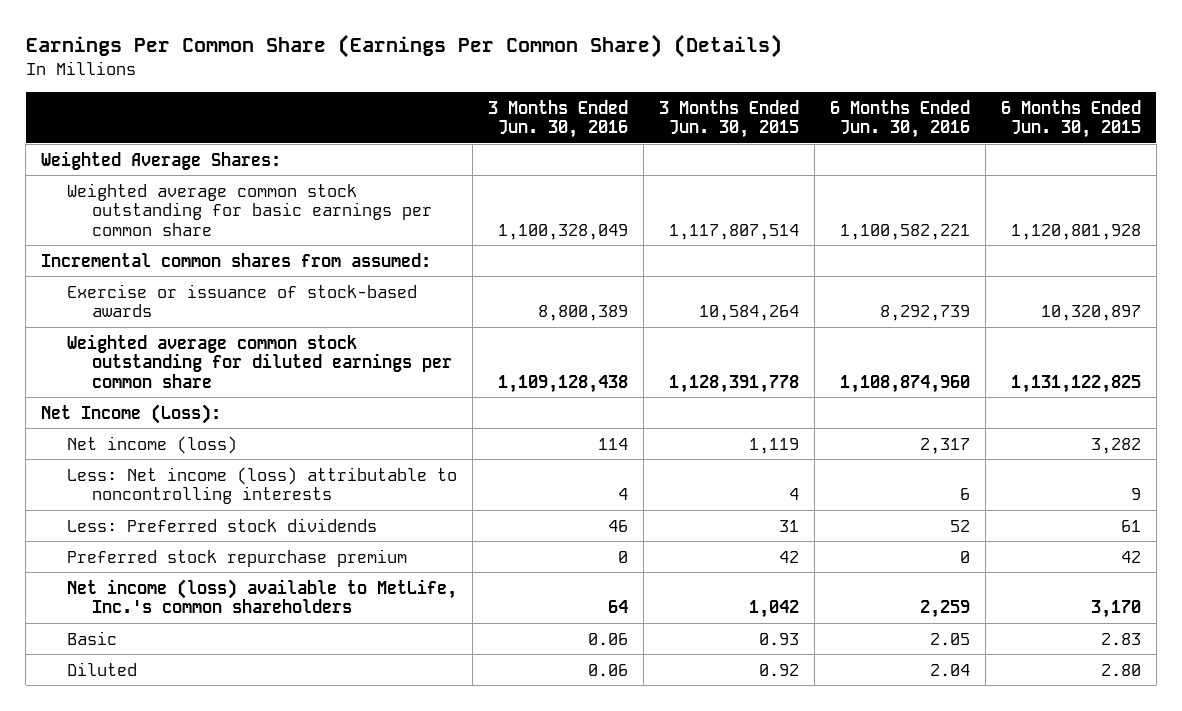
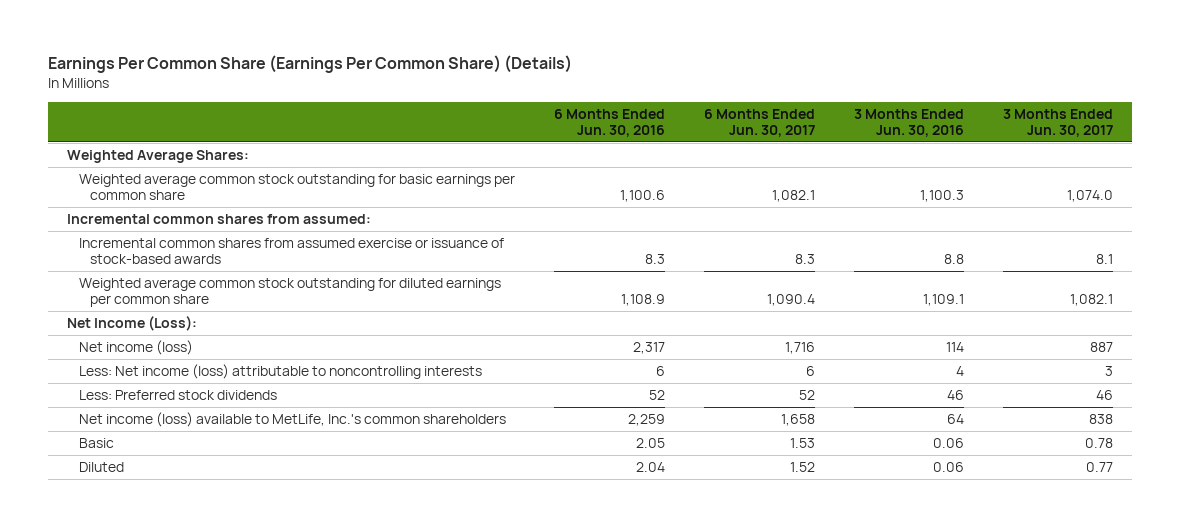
- | 3 Months Ended Jun. 30, 2016 | 3 Months Ended Jun. 30, 2015 | 6 Months Ended Jun. 30, 2016 | 6 Months Ended Jun. 30, 2015
+ | 6 Months Ended Jun. 30, 2016 | 6 Months Ended Jun. 30, 2017 | 3 Months Ended Jun. 30, 2016 | 3 Months Ended Jun. 30, 2017
- Weighted average common stock outstanding for basic earnings per common share | 1,100,328,049 | 1,117,807,514 | 1,100,582,221 | 1,120,801,928
+ Weighted average common stock outstanding for basic earnings per common share | 1,100.6 | 1,082.1 | 1,100.3 | 1,074.0
- Exercise or issuance of stock-based awards | 8,800,389 | 10,584,264 | 8,292,739 | 10,320,897
- Weighted average common stock outstanding for diluted earnings per common share | 1,109,128,438 | 1,128,391,778 | 1,108,874,960 | 1,131,122,825
+ Incremental common shares from assumed exercise or issuance of stock-based awards | 8.3 | 8.3 | 8.8 | 8.1
+ Weighted average common stock outstanding for diluted earnings per common share | 1,108.9 | 1,090.4 | 1,109.1 | 1,082.1
- Preferred stock repurchase premium | 0 | 42 | 0 | 42

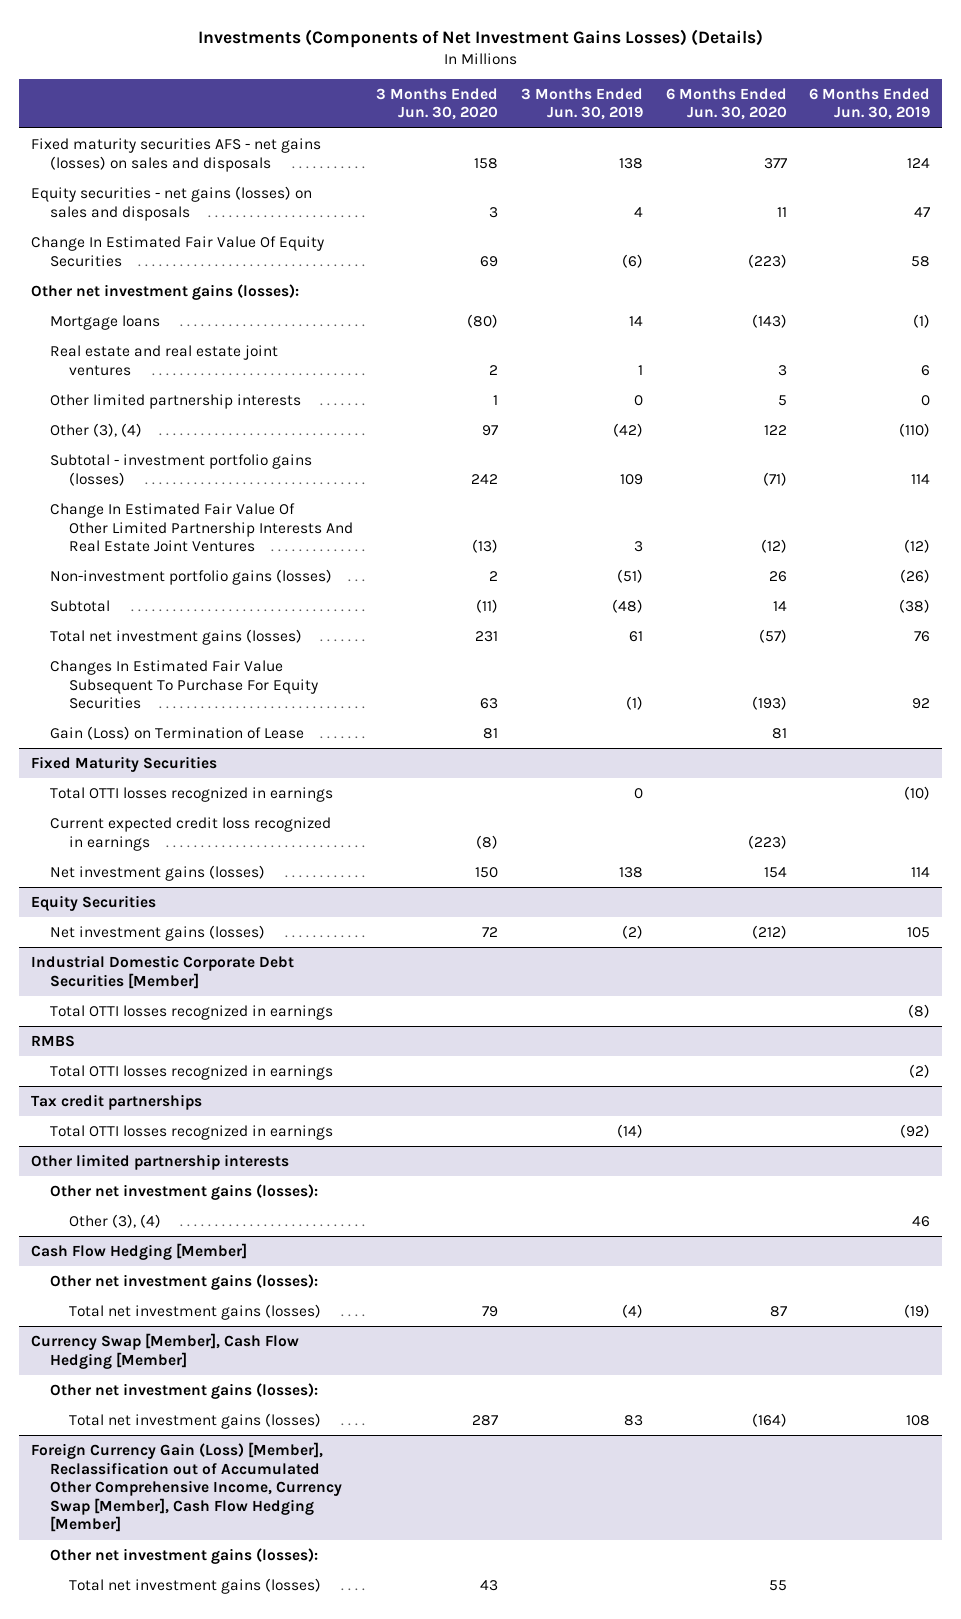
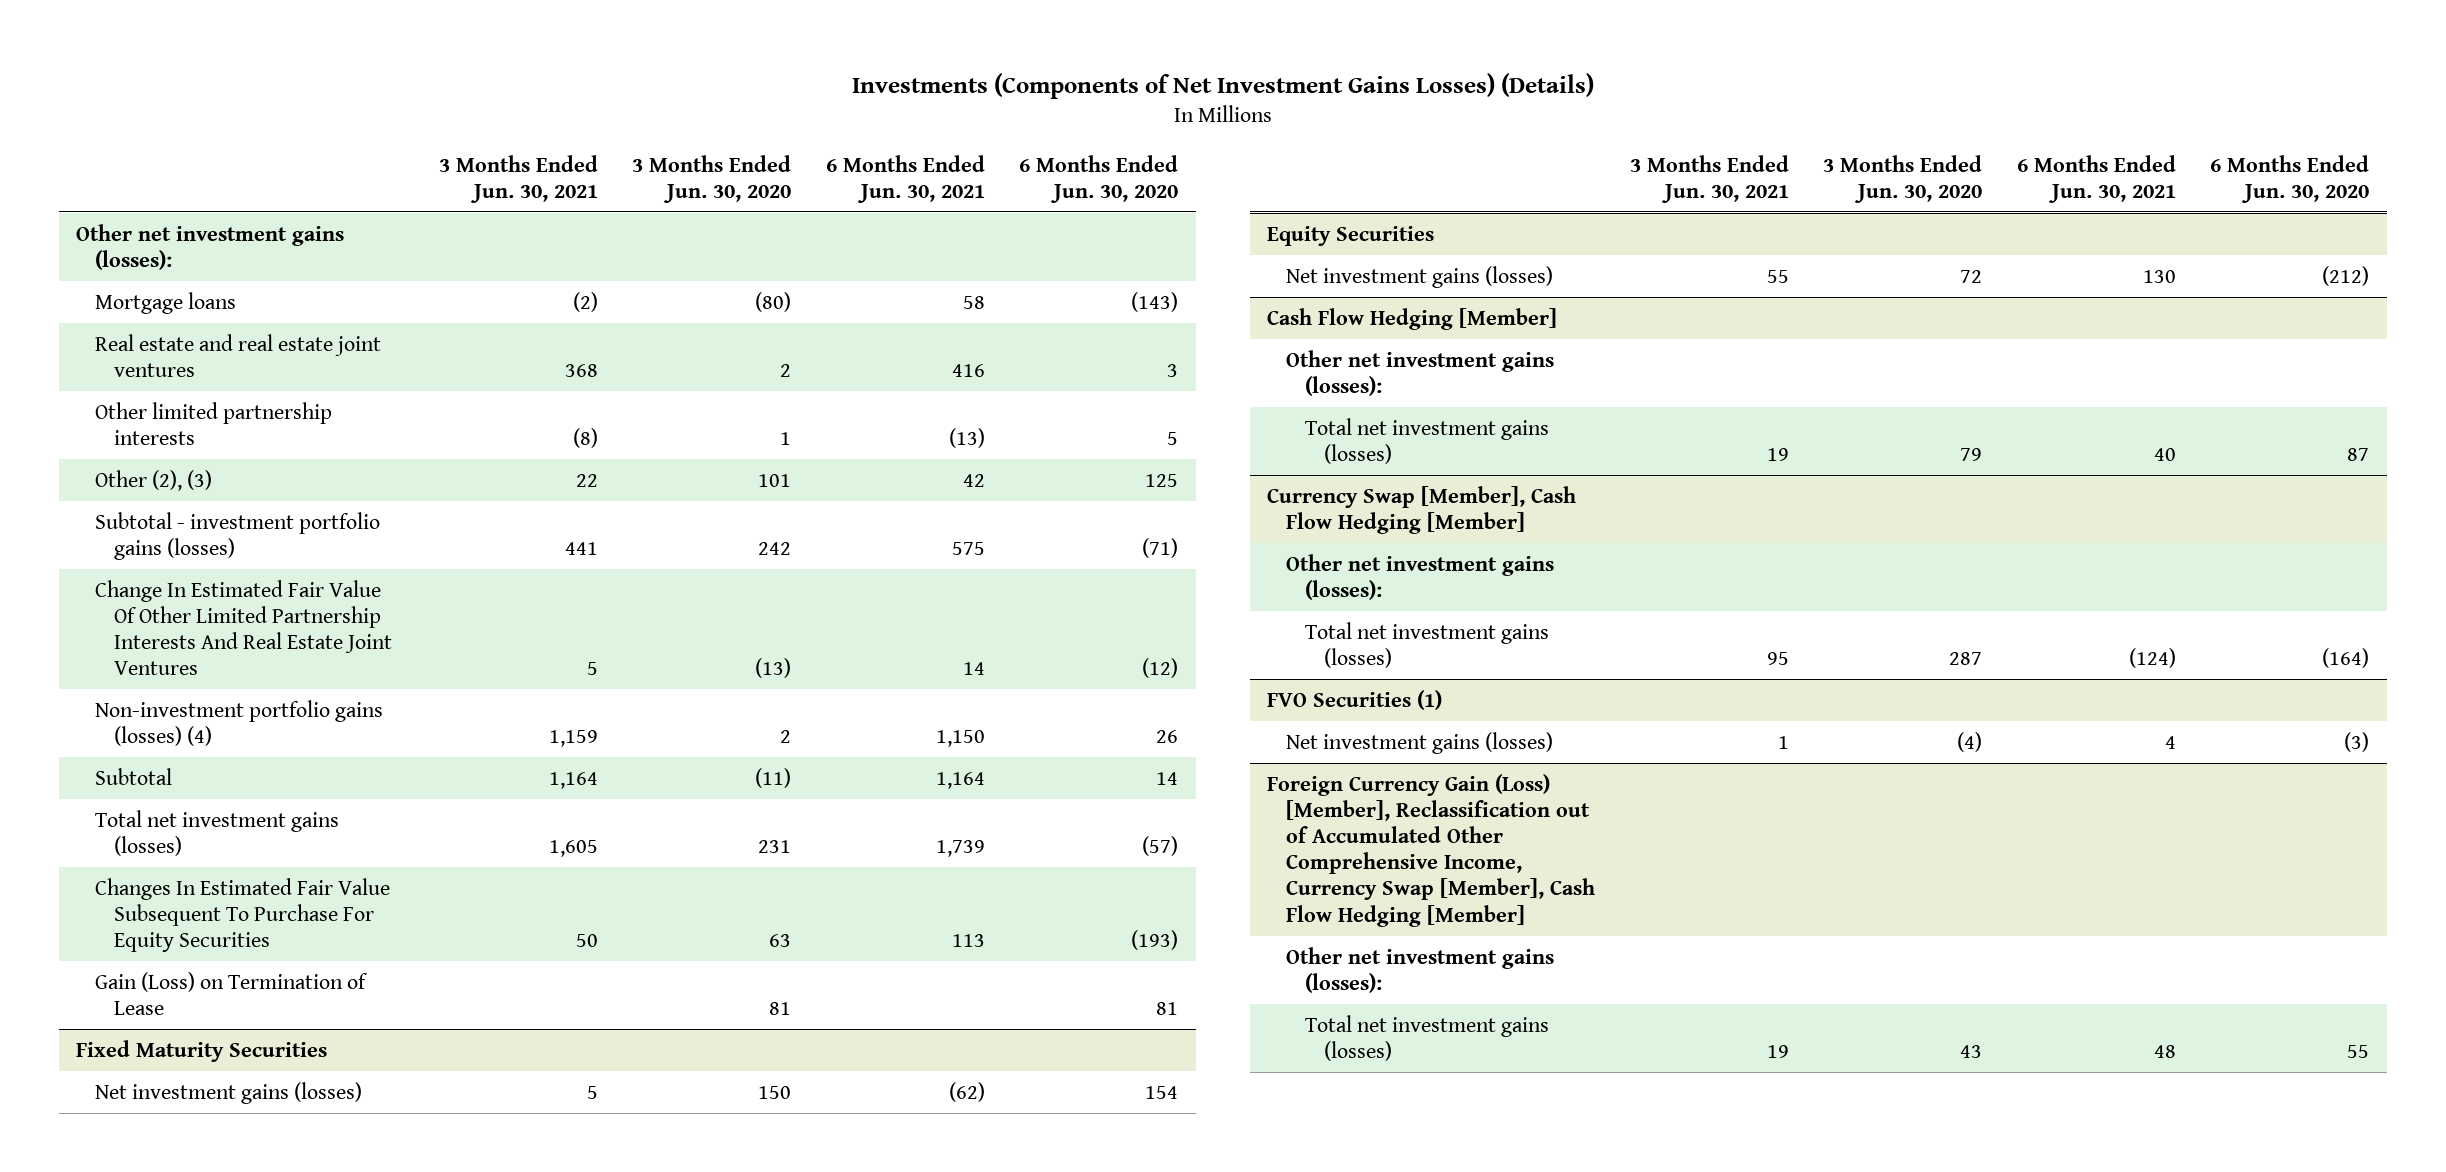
- | 3 Months Ended Jun. 30, 2020 | 3 Months Ended Jun. 30, 2019 | 6 Months Ended Jun. 30, 2020 | 6 Months Ended Jun. 30, 2019
+ | 3 Months Ended Jun. 30, 2021 | 3 Months Ended Jun. 30, 2020 | 6 Months Ended Jun. 30, 2021 | 6 Months Ended Jun. 30, 2020
- Fixed maturity securities AFS - net gains (losses) on sales and disposals | 158 | 138 | 377 | 124
- Equity securities - net gains (losses) on sales and disposals | 3 | 4 | 11 | 47
- Change In Estimated Fair Value Of Equity Securities | 69 | (6) | (223) | 58
- Other (3), (4) | 97 | (42) | 122 | (110)
+ Other (2), (3) | 22 | 101 | 42 | 125
- Non-investment portfolio gains (losses) | 2 | (51) | 26 | (26)
+ Non-investment portfolio gains (losses) (4) | 1,159 | 2 | 1,150 | 26
@ Fixed Maturity Securities
- Total OTTI losses recognized in earnings | | 0 | | (10)
- Current expected credit loss recognized in earnings | (8) | | (223) |
- Industrial Domestic Corporate Debt Securities [Member]
- Total OTTI losses recognized in earnings | | | | (8)
- RMBS
- Total OTTI losses recognized in earnings | | | | (2)
- Tax credit partnerships
- Total OTTI losses recognized in earnings | | (14) | | (92)
- Other limited partnership interests
- Other net investment gains (losses):
- Other (3), (4) | | | | 46
+ FVO Securities (1)
+ Net investment gains (losses) | 1 | (4) | 4 | (3)

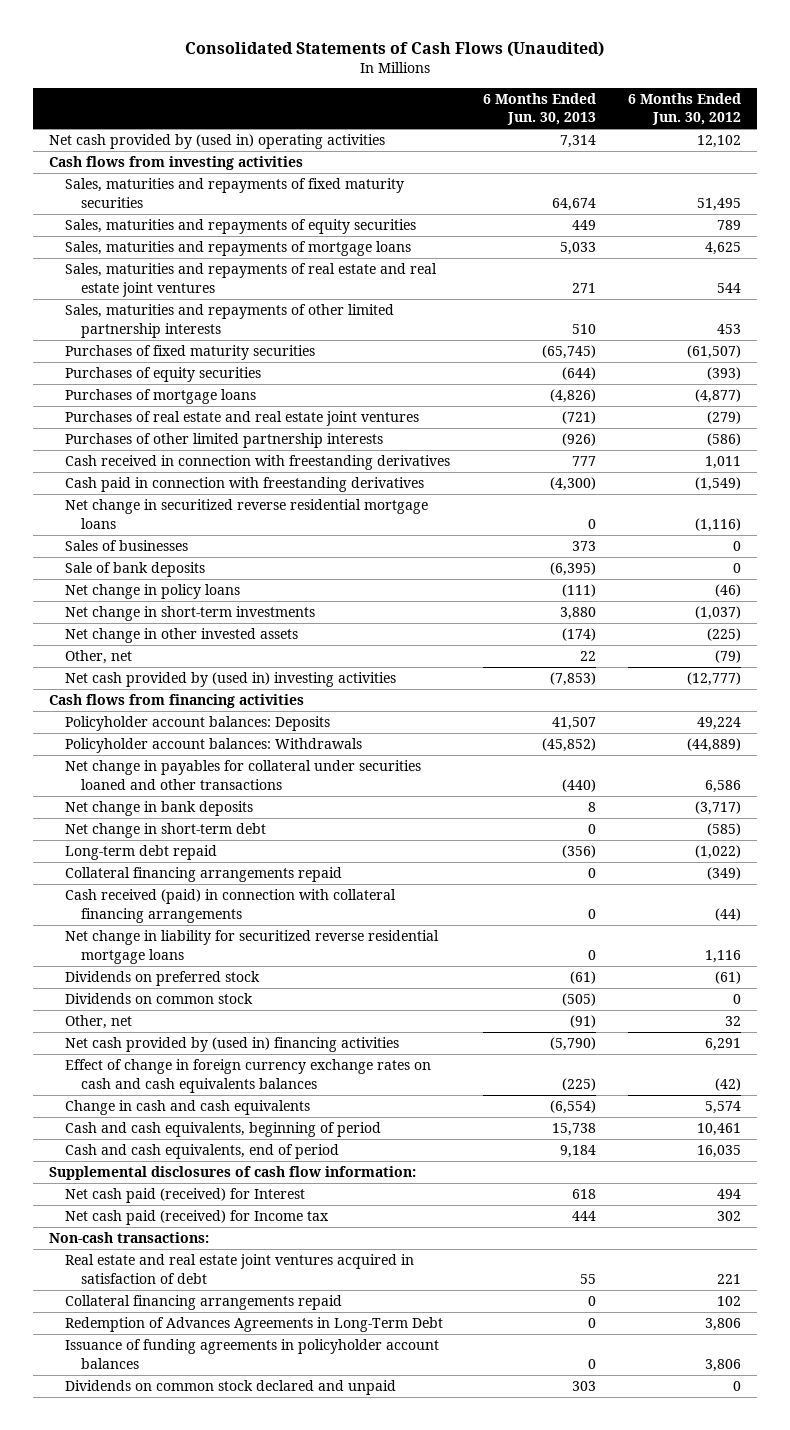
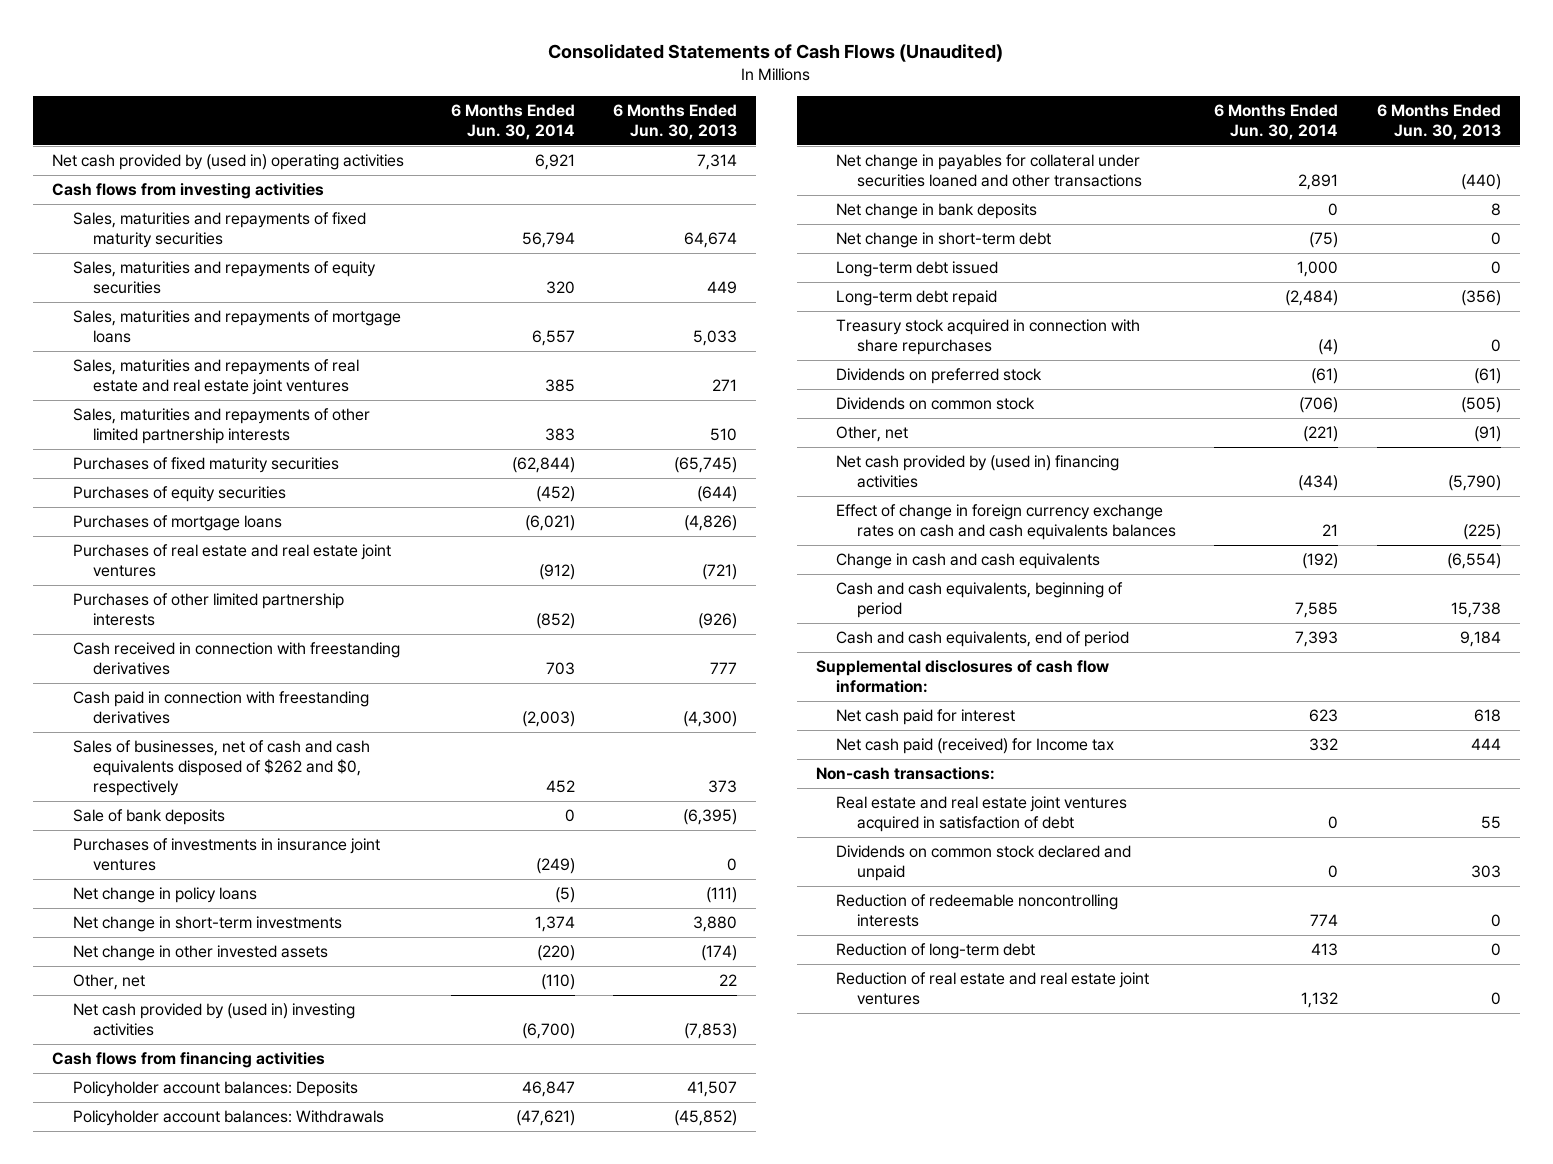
- | 6 Months Ended Jun. 30, 2013 | 6 Months Ended Jun. 30, 2012
+ | 6 Months Ended Jun. 30, 2014 | 6 Months Ended Jun. 30, 2013
- Net change in securitized reverse residential mortgage loans | 0 | (1,116)
- Sales of businesses | 373 | 0
+ Sales of businesses, net of cash and cash equivalents disposed of $262 and $0, respectively | 452 | 373
+ Purchases of investments in insurance joint ventures | (249) | 0
+ Long-term debt issued | 1,000 | 0
- Collateral financing arrangements repaid | 0 | (349)
- Cash received (paid) in connection with collateral financing arrangements | 0 | (44)
- Net change in liability for securitized reverse residential mortgage loans | 0 | 1,116
+ Treasury stock acquired in connection with share repurchases | (4) | 0
- Net cash paid (received) for Interest | 618 | 494
+ Net cash paid for interest | 623 | 618
- Collateral financing arrangements repaid | 0 | 102
- Redemption of Advances Agreements in Long-Term Debt | 0 | 3,806
- Issuance of funding agreements in policyholder account balances | 0 | 3,806
+ Reduction of redeemable noncontrolling interests | 774 | 0
+ Reduction of long-term debt | 413 | 0
+ Reduction of real estate and real estate joint ventures | 1,132 | 0

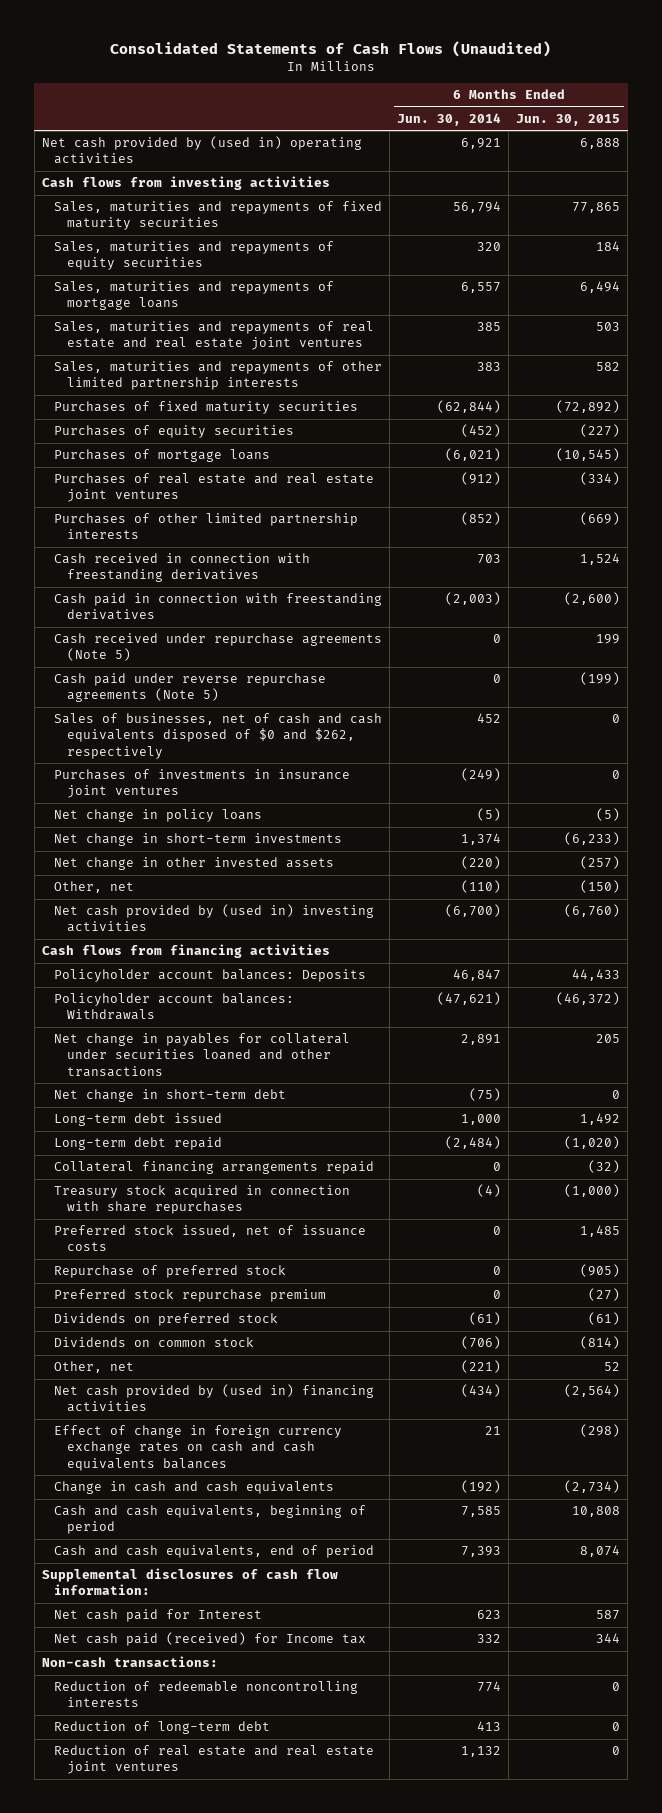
- | 6 Months Ended Jun. 30, 2014 | 6 Months Ended Jun. 30, 2013
+ | 6 Months Ended Jun. 30, 2014 | 6 Months Ended Jun. 30, 2015
- Sales of businesses, net of cash and cash equivalents disposed of $262 and $0, respectively | 452 | 373
- Sale of bank deposits | 0 | (6,395)
+ Cash received under repurchase agreements (Note 5) | 0 | 199
+ Cash paid under reverse repurchase agreements (Note 5) | 0 | (199)
+ Sales of businesses, net of cash and cash equivalents disposed of $0 and $262, respectively | 452 | 0
- Net change in bank deposits | 0 | 8
+ Collateral financing arrangements repaid | 0 | (32)
+ Preferred stock issued, net of issuance costs | 0 | 1,485
+ Repurchase of preferred stock | 0 | (905)
+ Preferred stock repurchase premium | 0 | (27)
- Net cash paid for interest | 623 | 618
+ Net cash paid for Interest | 623 | 587
- Real estate and real estate joint ventures acquired in satisfaction of debt | 0 | 55
- Dividends on common stock declared and unpaid | 0 | 303

